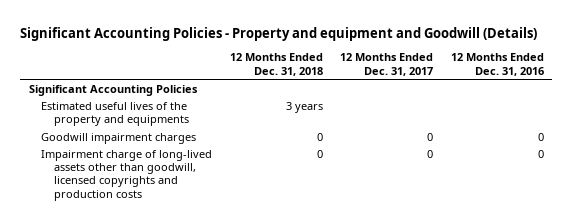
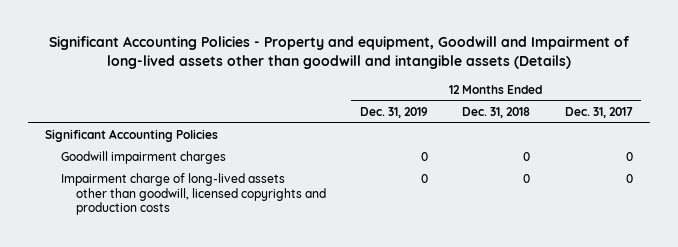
- Significant Accounting Policies - Property and equipment and Goodwill (Details)
+ Significant Accounting Policies - Property and equipment, Goodwill and Impairment of long-lived assets other than goodwill and intangible assets (Details)
- | 12 Months Ended Dec. 31, 2018 | 12 Months Ended Dec. 31, 2017 | 12 Months Ended Dec. 31, 2016
+ | 12 Months Ended Dec. 31, 2019 | 12 Months Ended Dec. 31, 2018 | 12 Months Ended Dec. 31, 2017
- Estimated useful lives of the property and equipments | 3 years | |

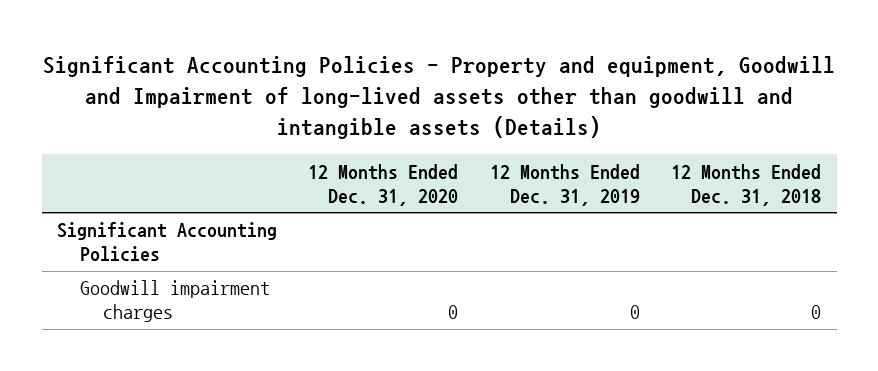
- | 12 Months Ended Dec. 31, 2019 | 12 Months Ended Dec. 31, 2018 | 12 Months Ended Dec. 31, 2017
+ | 12 Months Ended Dec. 31, 2020 | 12 Months Ended Dec. 31, 2019 | 12 Months Ended Dec. 31, 2018
- Impairment charge of long-lived assets other than goodwill, licensed copyrights and production costs | 0 | 0 | 0

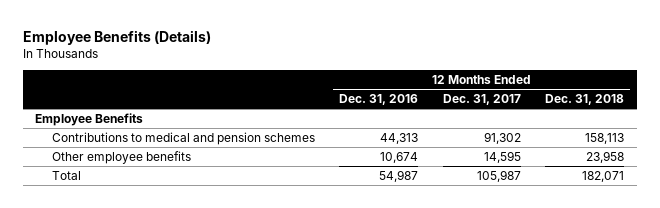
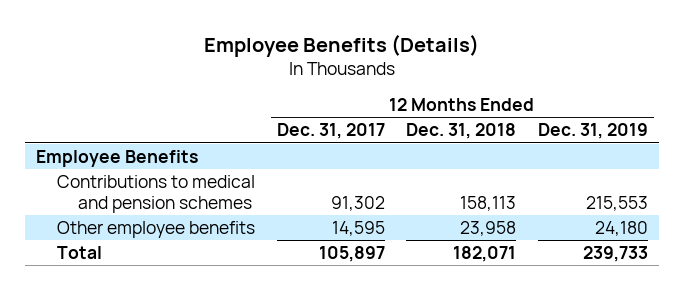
- | 12 Months Ended Dec. 31, 2016 | 12 Months Ended Dec. 31, 2017 | 12 Months Ended Dec. 31, 2018
+ | 12 Months Ended Dec. 31, 2017 | 12 Months Ended Dec. 31, 2018 | 12 Months Ended Dec. 31, 2019
- Total | 54,987 | 105,987 | 182,071
+ Total | 105,897 | 182,071 | 239,733

